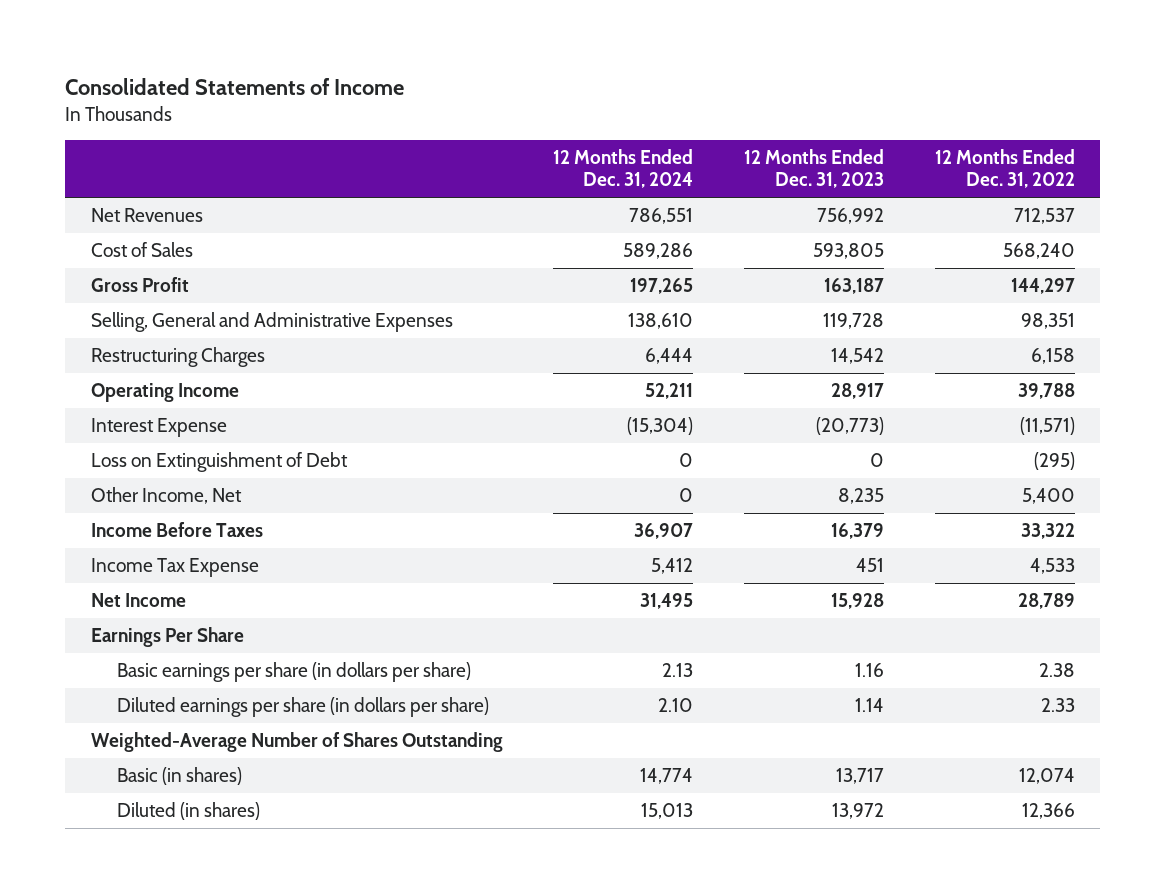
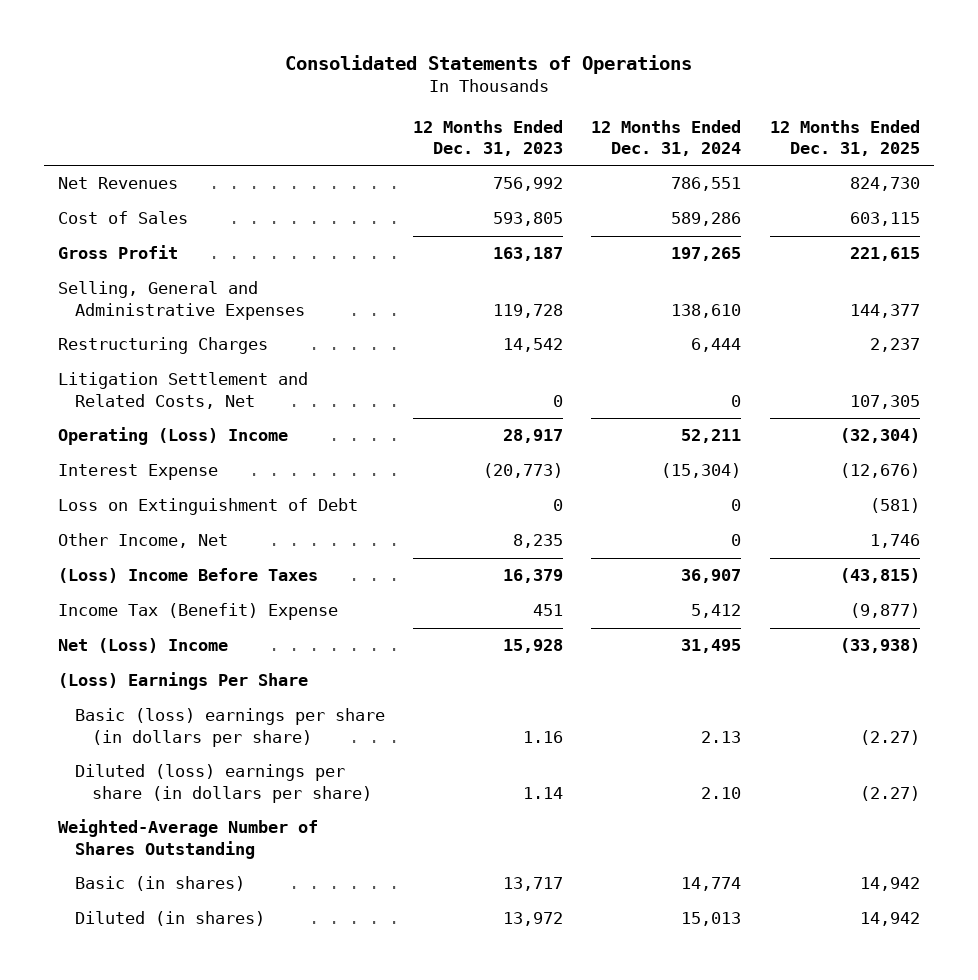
- Consolidated Statements of Income
+ Consolidated Statements of Operations
- | 12 Months Ended Dec. 31, 2024 | 12 Months Ended Dec. 31, 2023 | 12 Months Ended Dec. 31, 2022
+ | 12 Months Ended Dec. 31, 2023 | 12 Months Ended Dec. 31, 2024 | 12 Months Ended Dec. 31, 2025
- Operating Income | 52,211 | 28,917 | 39,788
+ Litigation Settlement and Related Costs, Net | 0 | 0 | 107,305
+ Operating (Loss) Income | 28,917 | 52,211 | (32,304)
- Income Before Taxes | 36,907 | 16,379 | 33,322
- Income Tax Expense | 5,412 | 451 | 4,533
- Net Income | 31,495 | 15,928 | 28,789
- Earnings Per Share
- Basic earnings per share (in dollars per share) | 2.13 | 1.16 | 2.38
- Diluted earnings per share (in dollars per share) | 2.10 | 1.14 | 2.33
+ (Loss) Income Before Taxes | 16,379 | 36,907 | (43,815)
+ Income Tax (Benefit) Expense | 451 | 5,412 | (9,877)
+ Net (Loss) Income | 15,928 | 31,495 | (33,938)
+ (Loss) Earnings Per Share
+ Basic (loss) earnings per share (in dollars per share) | 1.16 | 2.13 | (2.27)
+ Diluted (loss) earnings per share (in dollars per share) | 1.14 | 2.10 | (2.27)

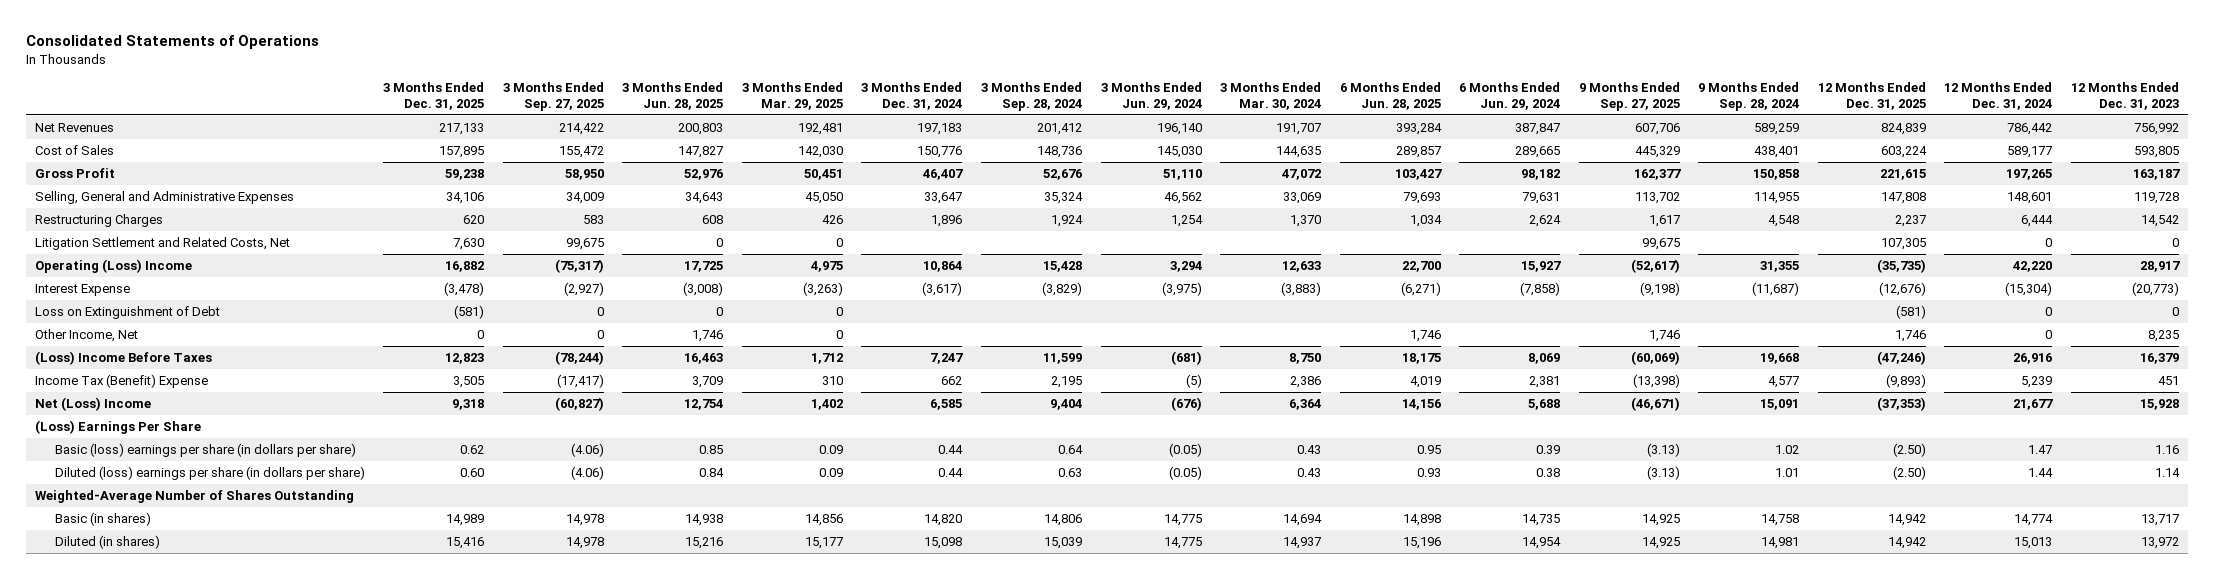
- | 12 Months Ended Dec. 31, 2023 | 12 Months Ended Dec. 31, 2024 | 12 Months Ended Dec. 31, 2025
+ | 3 Months Ended Dec. 31, 2025 | 3 Months Ended Sep. 27, 2025 | 3 Months Ended Jun. 28, 2025 | 3 Months Ended Mar. 29, 2025 | 3 Months Ended Dec. 31, 2024 | 3 Months Ended Sep. 28, 2024 | 3 Months Ended Jun. 29, 2024 | 3 Months Ended Mar. 30, 2024 | 6 Months Ended Jun. 28, 2025 | 6 Months Ended Jun. 29, 2024 | 9 Months Ended Sep. 27, 2025 | 9 Months Ended Sep. 28, 2024 | 12 Months Ended Dec. 31, 2025 | 12 Months Ended Dec. 31, 2024 | 12 Months Ended Dec. 31, 2023
- Net Revenues | 756,992 | 786,551 | 824,730
- Cost of Sales | 593,805 | 589,286 | 603,115
+ Net Revenues | 217,133 | 214,422 | 200,803 | 192,481 | 197,183 | 201,412 | 196,140 | 191,707 | 393,284 | 387,847 | 607,706 | 589,259 | 824,839 | 786,442 | 756,992
+ Cost of Sales | 157,895 | 155,472 | 147,827 | 142,030 | 150,776 | 148,736 | 145,030 | 144,635 | 289,857 | 289,665 | 445,329 | 438,401 | 603,224 | 589,177 | 593,805
- Selling, General and Administrative Expenses | 119,728 | 138,610 | 144,377
+ Selling, General and Administrative Expenses | 34,106 | 34,009 | 34,643 | 45,050 | 33,647 | 35,324 | 46,562 | 33,069 | 79,693 | 79,631 | 113,702 | 114,955 | 147,808 | 148,601 | 119,728
- Operating (Loss) Income | 28,917 | 52,211 | (32,304)
+ Operating (Loss) Income | 16,882 | (75,317) | 17,725 | 4,975 | 10,864 | 15,428 | 3,294 | 12,633 | 22,700 | 15,927 | (52,617) | 31,355 | (35,735) | 42,220 | 28,917
- (Loss) Income Before Taxes | 16,379 | 36,907 | (43,815)
- Income Tax (Benefit) Expense | 451 | 5,412 | (9,877)
- Net (Loss) Income | 15,928 | 31,495 | (33,938)
+ (Loss) Income Before Taxes | 12,823 | (78,244) | 16,463 | 1,712 | 7,247 | 11,599 | (681) | 8,750 | 18,175 | 8,069 | (60,069) | 19,668 | (47,246) | 26,916 | 16,379
+ Income Tax (Benefit) Expense | 3,505 | (17,417) | 3,709 | 310 | 662 | 2,195 | (5) | 2,386 | 4,019 | 2,381 | (13,398) | 4,577 | (9,893) | 5,239 | 451
+ Net (Loss) Income | 9,318 | (60,827) | 12,754 | 1,402 | 6,585 | 9,404 | (676) | 6,364 | 14,156 | 5,688 | (46,671) | 15,091 | (37,353) | 21,677 | 15,928
- Basic (loss) earnings per share (in dollars per share) | 1.16 | 2.13 | (2.27)
- Diluted (loss) earnings per share (in dollars per share) | 1.14 | 2.10 | (2.27)
+ Basic (loss) earnings per share (in dollars per share) | 0.62 | (4.06) | 0.85 | 0.09 | 0.44 | 0.64 | (0.05) | 0.43 | 0.95 | 0.39 | (3.13) | 1.02 | (2.50) | 1.47 | 1.16
+ Diluted (loss) earnings per share (in dollars per share) | 0.60 | (4.06) | 0.84 | 0.09 | 0.44 | 0.63 | (0.05) | 0.43 | 0.93 | 0.38 | (3.13) | 1.01 | (2.50) | 1.44 | 1.14

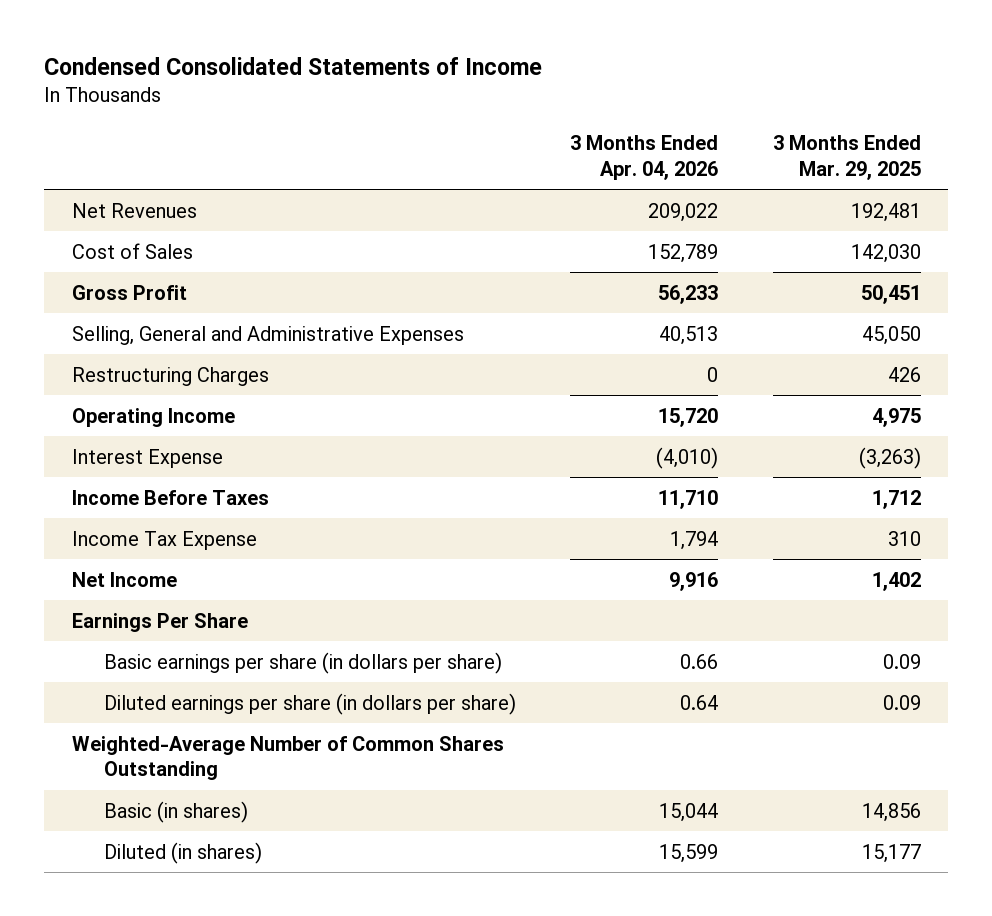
- Consolidated Statements of Operations
+ Condensed Consolidated Statements of Income
- | 3 Months Ended Dec. 31, 2025 | 3 Months Ended Sep. 27, 2025 | 3 Months Ended Jun. 28, 2025 | 3 Months Ended Mar. 29, 2025 | 3 Months Ended Dec. 31, 2024 | 3 Months Ended Sep. 28, 2024 | 3 Months Ended Jun. 29, 2024 | 3 Months Ended Mar. 30, 2024 | 6 Months Ended Jun. 28, 2025 | 6 Months Ended Jun. 29, 2024 | 9 Months Ended Sep. 27, 2025 | 9 Months Ended Sep. 28, 2024 | 12 Months Ended Dec. 31, 2025 | 12 Months Ended Dec. 31, 2024 | 12 Months Ended Dec. 31, 2023
+ | 3 Months Ended Apr. 04, 2026 | 3 Months Ended Mar. 29, 2025
- Litigation Settlement and Related Costs, Net | 7,630 | 99,675 | 0 | 0 | | | | | | | 99,675 | | 107,305 | 0 | 0
- Operating (Loss) Income | 16,882 | (75,317) | 17,725 | 4,975 | 10,864 | 15,428 | 3,294 | 12,633 | 22,700 | 15,927 | (52,617) | 31,355 | (35,735) | 42,220 | 28,917
+ Operating Income | 15,720 | 4,975
- Loss on Extinguishment of Debt | (581) | 0 | 0 | 0 | | | | | | | | | (581) | 0 | 0
- Other Income, Net | 0 | 0 | 1,746 | 0 | | | | | 1,746 | | 1,746 | | 1,746 | 0 | 8,235
- (Loss) Income Before Taxes | 12,823 | (78,244) | 16,463 | 1,712 | 7,247 | 11,599 | (681) | 8,750 | 18,175 | 8,069 | (60,069) | 19,668 | (47,246) | 26,916 | 16,379
- Income Tax (Benefit) Expense | 3,505 | (17,417) | 3,709 | 310 | 662 | 2,195 | (5) | 2,386 | 4,019 | 2,381 | (13,398) | 4,577 | (9,893) | 5,239 | 451
- Net (Loss) Income | 9,318 | (60,827) | 12,754 | 1,402 | 6,585 | 9,404 | (676) | 6,364 | 14,156 | 5,688 | (46,671) | 15,091 | (37,353) | 21,677 | 15,928
- (Loss) Earnings Per Share
- Basic (loss) earnings per share (in dollars per share) | 0.62 | (4.06) | 0.85 | 0.09 | 0.44 | 0.64 | (0.05) | 0.43 | 0.95 | 0.39 | (3.13) | 1.02 | (2.50) | 1.47 | 1.16
- Diluted (loss) earnings per share (in dollars per share) | 0.60 | (4.06) | 0.84 | 0.09 | 0.44 | 0.63 | (0.05) | 0.43 | 0.93 | 0.38 | (3.13) | 1.01 | (2.50) | 1.44 | 1.14
- Weighted-Average Number of Shares Outstanding
+ Income Before Taxes | 11,710 | 1,712
+ Income Tax Expense | 1,794 | 310
+ Net Income | 9,916 | 1,402
+ Earnings Per Share
+ Basic earnings per share (in dollars per share) | 0.66 | 0.09
+ Diluted earnings per share (in dollars per share) | 0.64 | 0.09
+ Weighted-Average Number of Common Shares Outstanding

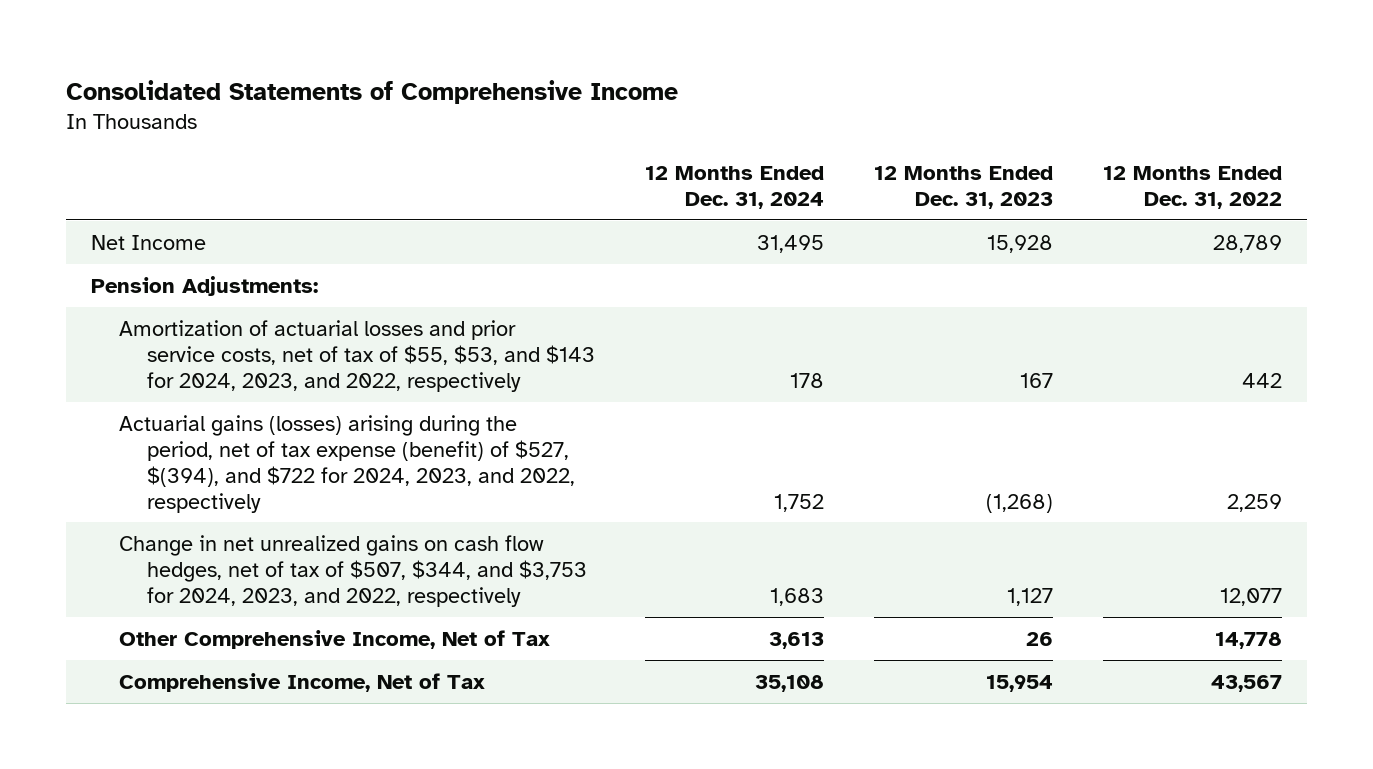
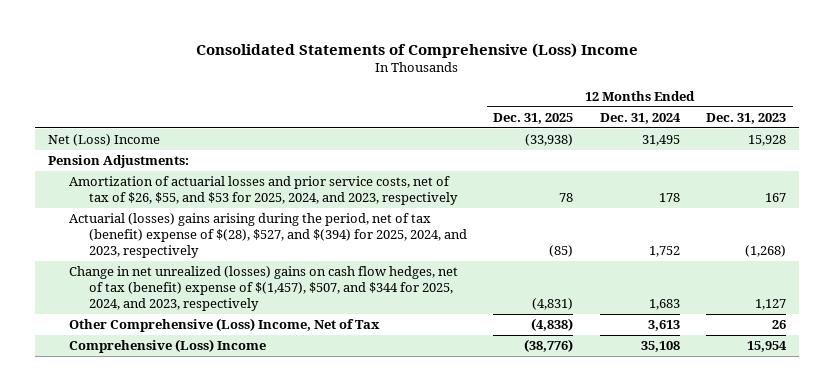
- Consolidated Statements of Comprehensive Income
+ Consolidated Statements of Comprehensive (Loss) Income
- | 12 Months Ended Dec. 31, 2024 | 12 Months Ended Dec. 31, 2023 | 12 Months Ended Dec. 31, 2022
+ | 12 Months Ended Dec. 31, 2025 | 12 Months Ended Dec. 31, 2024 | 12 Months Ended Dec. 31, 2023
- Net Income | 31,495 | 15,928 | 28,789
+ Net (Loss) Income | (33,938) | 31,495 | 15,928
- Amortization of actuarial losses and prior service costs, net of tax of $55, $53, and $143 for 2024, 2023, and 2022, respectively | 178 | 167 | 442
- Actuarial gains (losses) arising during the period, net of tax expense (benefit) of $527, $(394), and $722 for 2024, 2023, and 2022, respectively | 1,752 | (1,268) | 2,259
- Change in net unrealized gains on cash flow hedges, net of tax of $507, $344, and $3,753 for 2024, 2023, and 2022, respectively | 1,683 | 1,127 | 12,077
- Other Comprehensive Income, Net of Tax | 3,613 | 26 | 14,778
- Comprehensive Income, Net of Tax | 35,108 | 15,954 | 43,567
+ Amortization of actuarial losses and prior service costs, net of tax of $26, $55, and $53 for 2025, 2024, and 2023, respectively | 78 | 178 | 167
+ Actuarial (losses) gains arising during the period, net of tax (benefit) expense of $(28), $527, and $(394) for 2025, 2024, and 2023, respectively | (85) | 1,752 | (1,268)
+ Change in net unrealized (losses) gains on cash flow hedges, net of tax (benefit) expense of $(1,457), $507, and $344 for 2025, 2024, and 2023, respectively | (4,831) | 1,683 | 1,127
+ Other Comprehensive (Loss) Income, Net of Tax | (4,838) | 3,613 | 26
+ Comprehensive (Loss) Income | (38,776) | 35,108 | 15,954

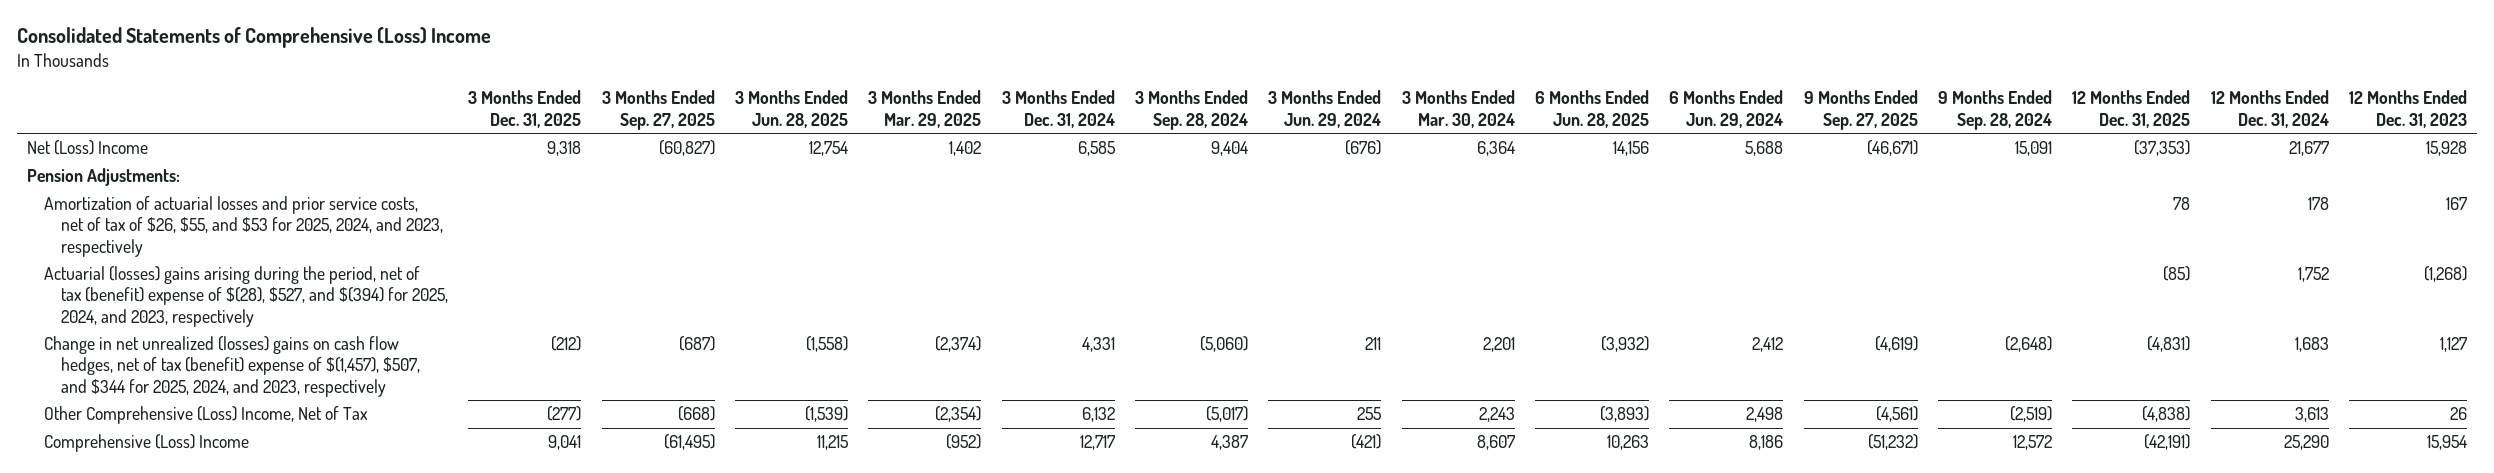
- | 12 Months Ended Dec. 31, 2025 | 12 Months Ended Dec. 31, 2024 | 12 Months Ended Dec. 31, 2023
+ | 3 Months Ended Dec. 31, 2025 | 3 Months Ended Sep. 27, 2025 | 3 Months Ended Jun. 28, 2025 | 3 Months Ended Mar. 29, 2025 | 3 Months Ended Dec. 31, 2024 | 3 Months Ended Sep. 28, 2024 | 3 Months Ended Jun. 29, 2024 | 3 Months Ended Mar. 30, 2024 | 6 Months Ended Jun. 28, 2025 | 6 Months Ended Jun. 29, 2024 | 9 Months Ended Sep. 27, 2025 | 9 Months Ended Sep. 28, 2024 | 12 Months Ended Dec. 31, 2025 | 12 Months Ended Dec. 31, 2024 | 12 Months Ended Dec. 31, 2023
- Net (Loss) Income | (33,938) | 31,495 | 15,928
+ Net (Loss) Income | 9,318 | (60,827) | 12,754 | 1,402 | 6,585 | 9,404 | (676) | 6,364 | 14,156 | 5,688 | (46,671) | 15,091 | (37,353) | 21,677 | 15,928
- Comprehensive (Loss) Income | (38,776) | 35,108 | 15,954
+ Comprehensive (Loss) Income | 9,041 | (61,495) | 11,215 | (952) | 12,717 | 4,387 | (421) | 8,607 | 10,263 | 8,186 | (51,232) | 12,572 | (42,191) | 25,290 | 15,954

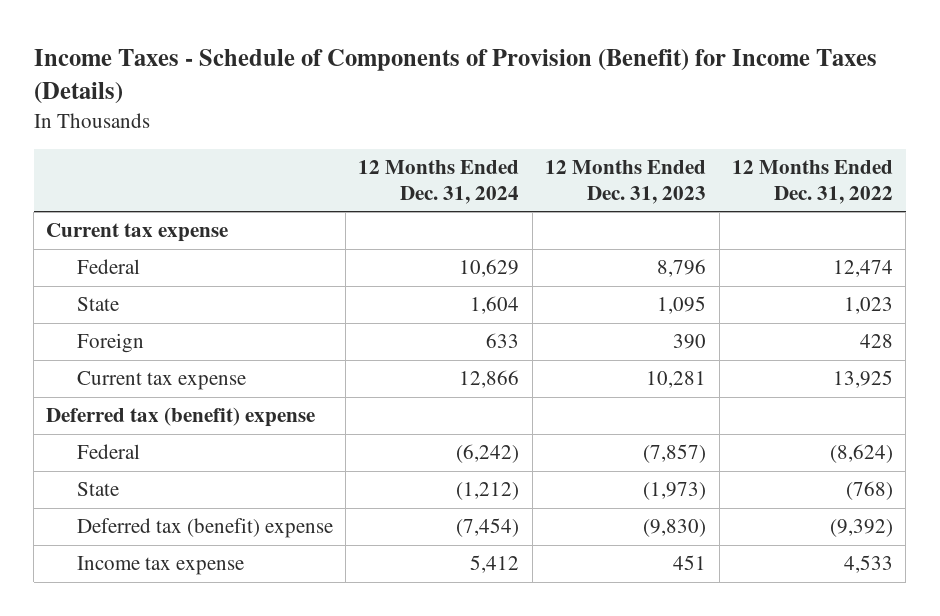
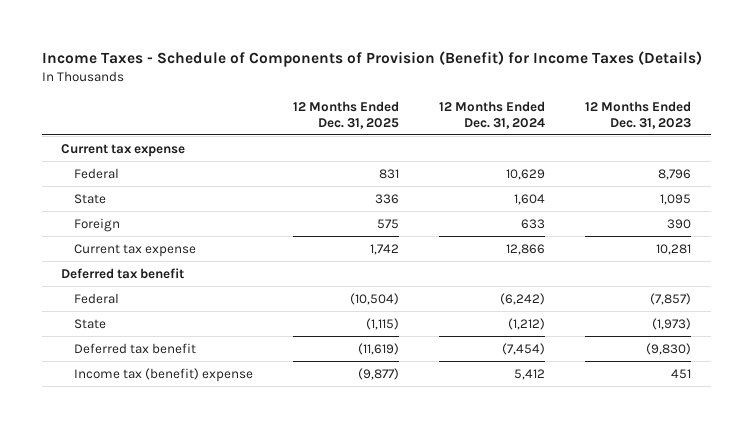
- | 12 Months Ended Dec. 31, 2024 | 12 Months Ended Dec. 31, 2023 | 12 Months Ended Dec. 31, 2022
+ | 12 Months Ended Dec. 31, 2025 | 12 Months Ended Dec. 31, 2024 | 12 Months Ended Dec. 31, 2023
- Deferred tax (benefit) expense
+ Deferred tax benefit
- Deferred tax (benefit) expense | (7,454) | (9,830) | (9,392)
- Income tax expense | 5,412 | 451 | 4,533
+ Deferred tax benefit | (11,619) | (7,454) | (9,830)
+ Income tax (benefit) expense | (9,877) | 5,412 | 451

